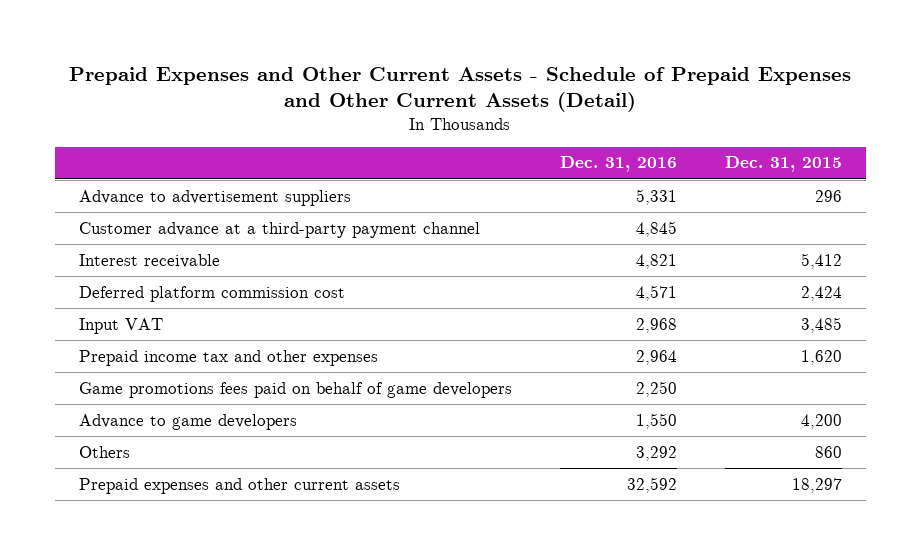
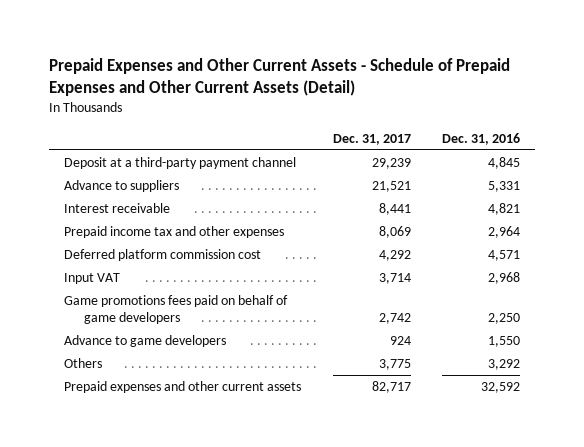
- | Dec. 31, 2016 | Dec. 31, 2015
+ | Dec. 31, 2017 | Dec. 31, 2016
- Advance to advertisement suppliers | 5,331 | 296
- Customer advance at a third-party payment channel | 4,845 |
+ Deposit at a third-party payment channel | 29,239 | 4,845
+ Advance to suppliers | 21,521 | 5,331
moved up: Prepaid income tax and other expenses | 8,069 | 2,964

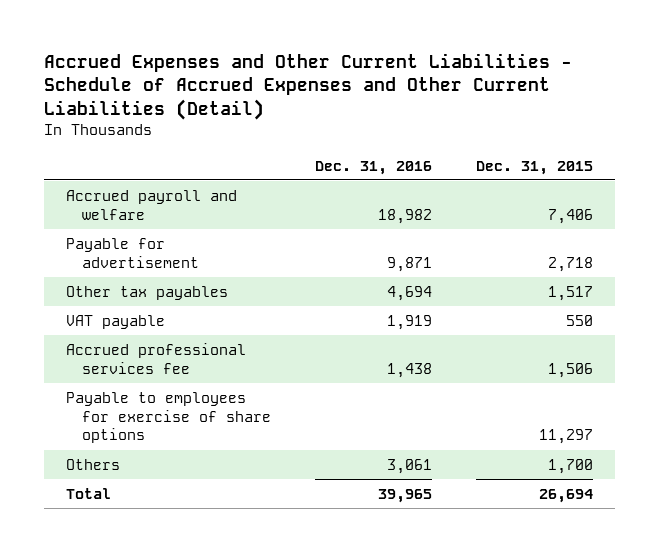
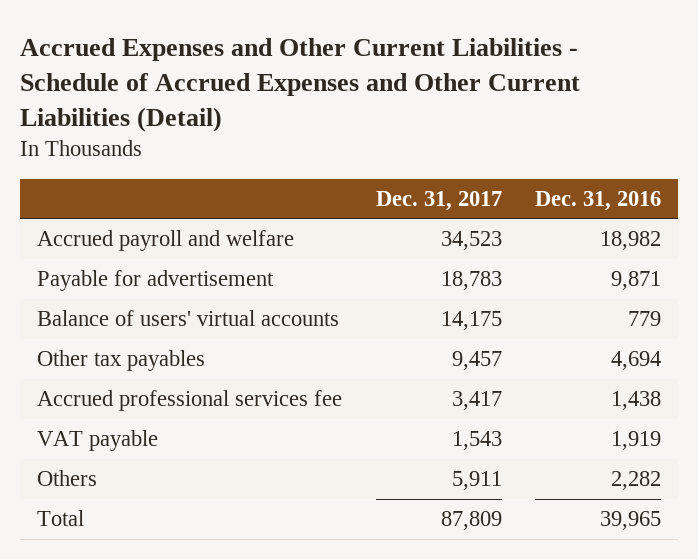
- | Dec. 31, 2016 | Dec. 31, 2015
+ | Dec. 31, 2017 | Dec. 31, 2016
+ Balance of users' virtual accounts | 14,175 | 779
- Payable to employees for exercise of share options | | 11,297
- Others | 3,061 | 1,700
moved down: VAT payable | 1,543 | 1,919
+ Others | 5,911 | 2,282

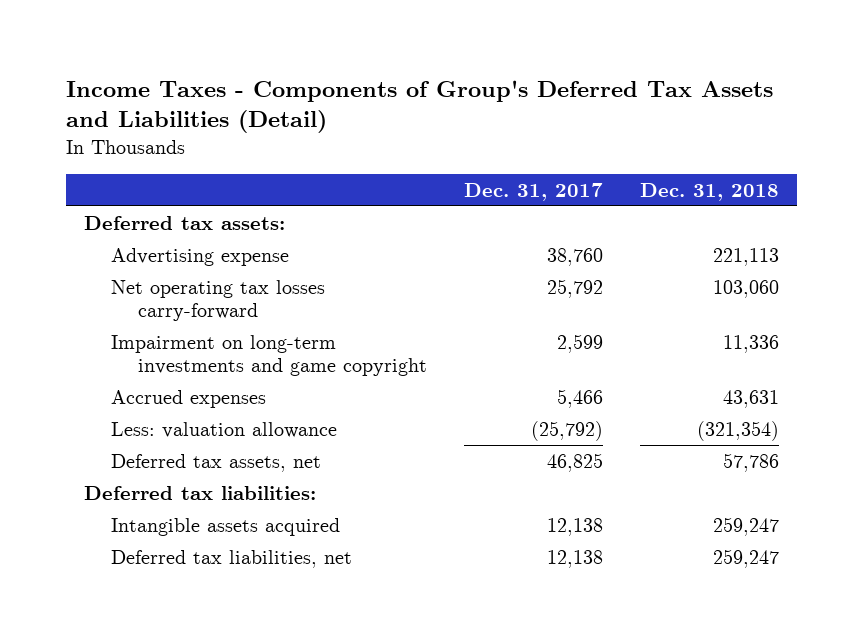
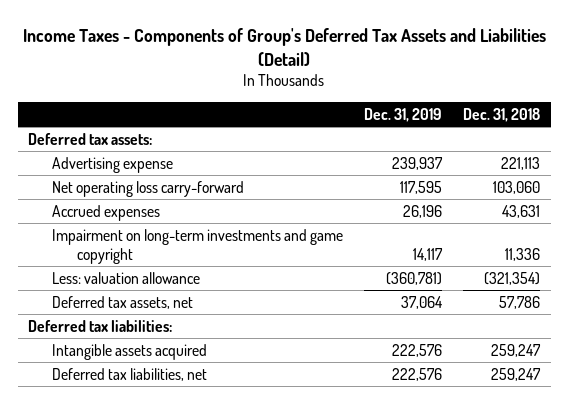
- | Dec. 31, 2017 | Dec. 31, 2018
+ | Dec. 31, 2019 | Dec. 31, 2018
- Net operating tax losses carry-forward | 25,792 | 103,060
+ Net operating loss carry-forward | 117,595 | 103,060
moved down: Impairment on long-term investments and game copyright | 14,117 | 11,336

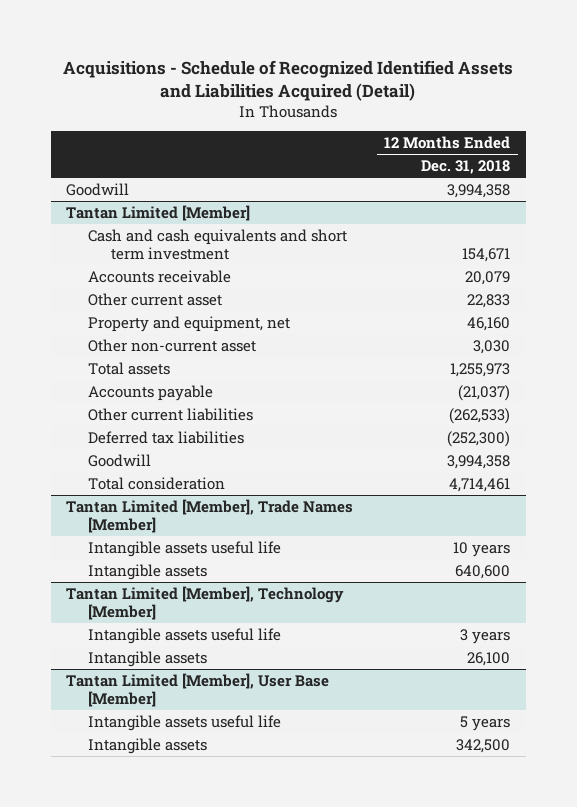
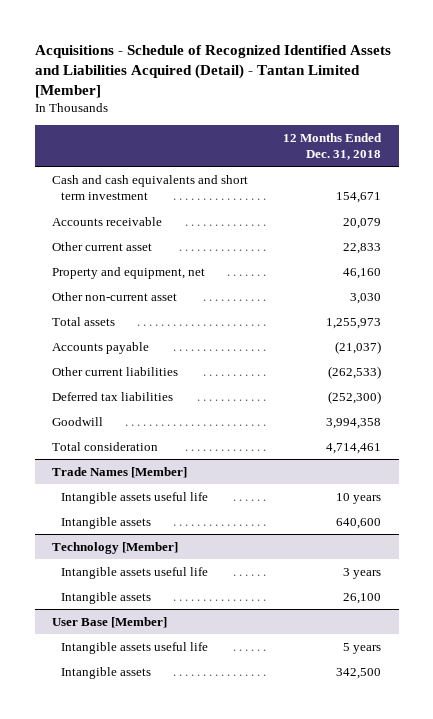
- Acquisitions - Schedule of Recognized Identified Assets and Liabilities Acquired (Detail)
+ Acquisitions - Schedule of Recognized Identified Assets and Liabilities Acquired (Detail) - Tantan Limited [Member]
- Goodwill | 3,994,358
- Tantan Limited [Member]
- Tantan Limited [Member], Trade Names [Member]
+ Trade Names [Member]
- Tantan Limited [Member], Technology [Member]
+ Technology [Member]
- Tantan Limited [Member], User Base [Member]
+ User Base [Member]

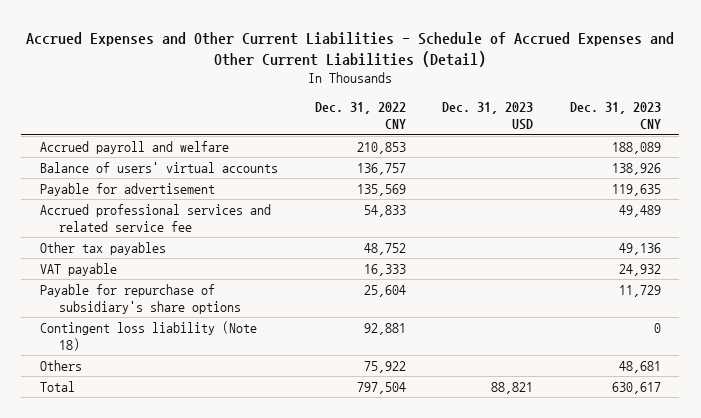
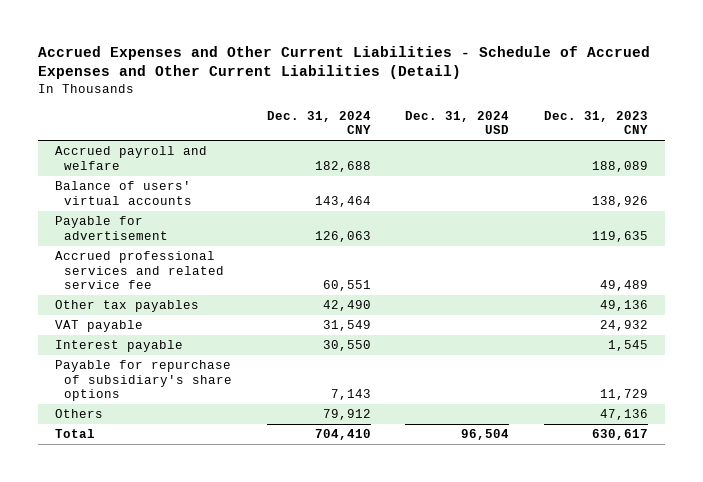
- | Dec. 31, 2022 CNY | Dec. 31, 2023 USD | Dec. 31, 2023 CNY
+ | Dec. 31, 2024 CNY | Dec. 31, 2024 USD | Dec. 31, 2023 CNY
+ Interest payable | 30,550 | | 1,545
- Contingent loss liability (Note 18) | 92,881 | | 0
- Others | 75,922 | | 48,681
+ Others | 79,912 | | 47,136

